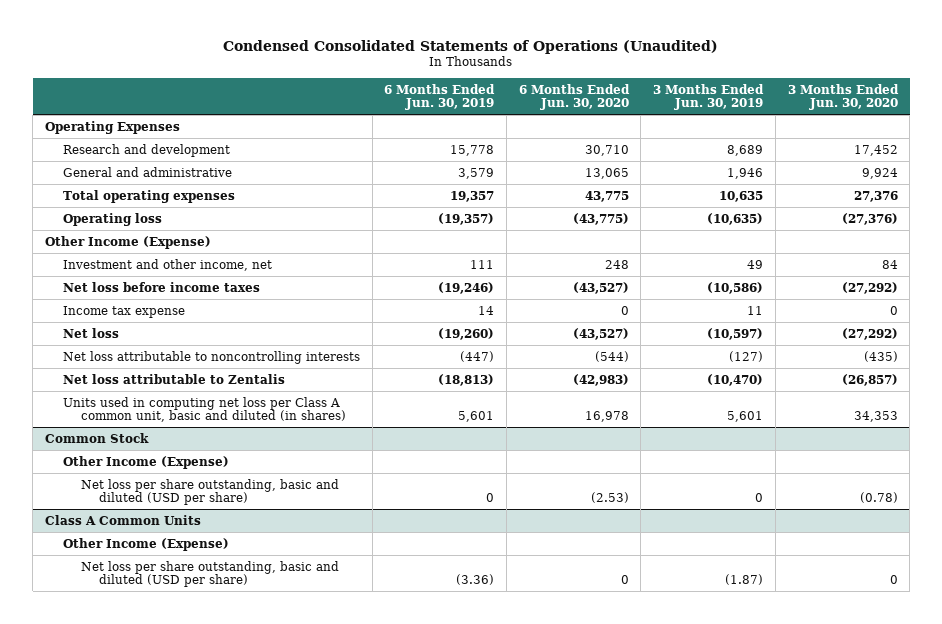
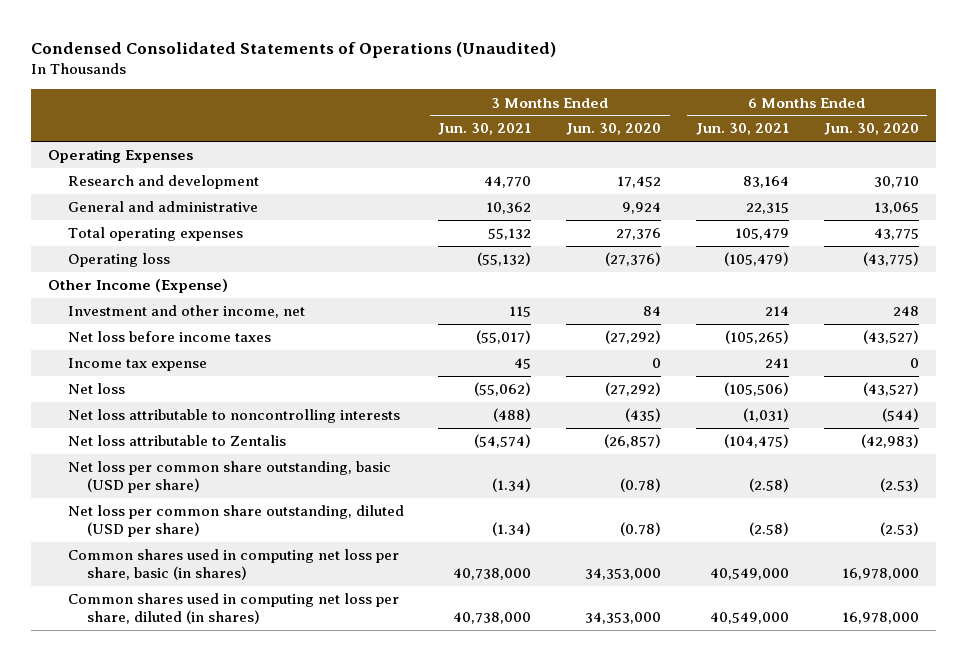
- | 6 Months Ended Jun. 30, 2019 | 6 Months Ended Jun. 30, 2020 | 3 Months Ended Jun. 30, 2019 | 3 Months Ended Jun. 30, 2020
+ | 3 Months Ended Jun. 30, 2021 | 3 Months Ended Jun. 30, 2020 | 6 Months Ended Jun. 30, 2021 | 6 Months Ended Jun. 30, 2020
- Units used in computing net loss per Class A common unit, basic and diluted (in shares) | 5,601 | 16,978 | 5,601 | 34,353
- Common Stock
- Other Income (Expense)
- Net loss per share outstanding, basic and diluted (USD per share) | 0 | (2.53) | 0 | (0.78)
- Class A Common Units
- Other Income (Expense)
- Net loss per share outstanding, basic and diluted (USD per share) | (3.36) | 0 | (1.87) | 0
+ Net loss per common share outstanding, basic (USD per share) | (1.34) | (0.78) | (2.58) | (2.53)
+ Net loss per common share outstanding, diluted (USD per share) | (1.34) | (0.78) | (2.58) | (2.53)
+ Common shares used in computing net loss per share, basic (in shares) | 40,738,000 | 34,353,000 | 40,549,000 | 16,978,000
+ Common shares used in computing net loss per share, diluted (in shares) | 40,738,000 | 34,353,000 | 40,549,000 | 16,978,000

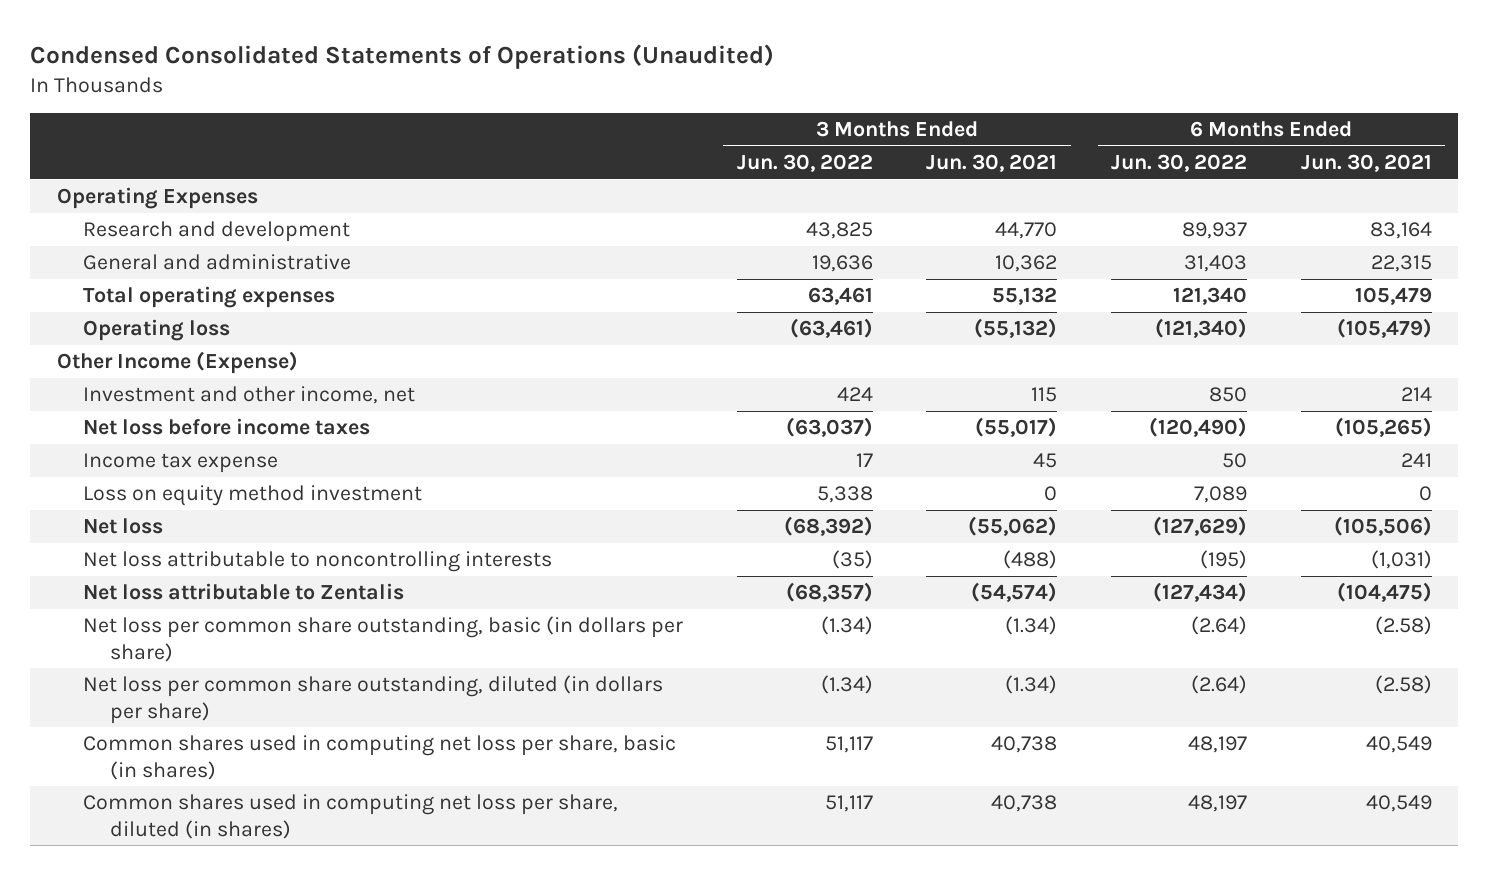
- | 3 Months Ended Jun. 30, 2021 | 3 Months Ended Jun. 30, 2020 | 6 Months Ended Jun. 30, 2021 | 6 Months Ended Jun. 30, 2020
+ | 3 Months Ended Jun. 30, 2022 | 3 Months Ended Jun. 30, 2021 | 6 Months Ended Jun. 30, 2022 | 6 Months Ended Jun. 30, 2021
+ Loss on equity method investment | 5,338 | 0 | 7,089 | 0
- Net loss per common share outstanding, basic (USD per share) | (1.34) | (0.78) | (2.58) | (2.53)
- Net loss per common share outstanding, diluted (USD per share) | (1.34) | (0.78) | (2.58) | (2.53)
- Common shares used in computing net loss per share, basic (in shares) | 40,738,000 | 34,353,000 | 40,549,000 | 16,978,000
- Common shares used in computing net loss per share, diluted (in shares) | 40,738,000 | 34,353,000 | 40,549,000 | 16,978,000
+ Net loss per common share outstanding, basic (in dollars per share) | (1.34) | (1.34) | (2.64) | (2.58)
+ Net loss per common share outstanding, diluted (in dollars per share) | (1.34) | (1.34) | (2.64) | (2.58)
+ Common shares used in computing net loss per share, basic (in shares) | 51,117 | 40,738 | 48,197 | 40,549
+ Common shares used in computing net loss per share, diluted (in shares) | 51,117 | 40,738 | 48,197 | 40,549

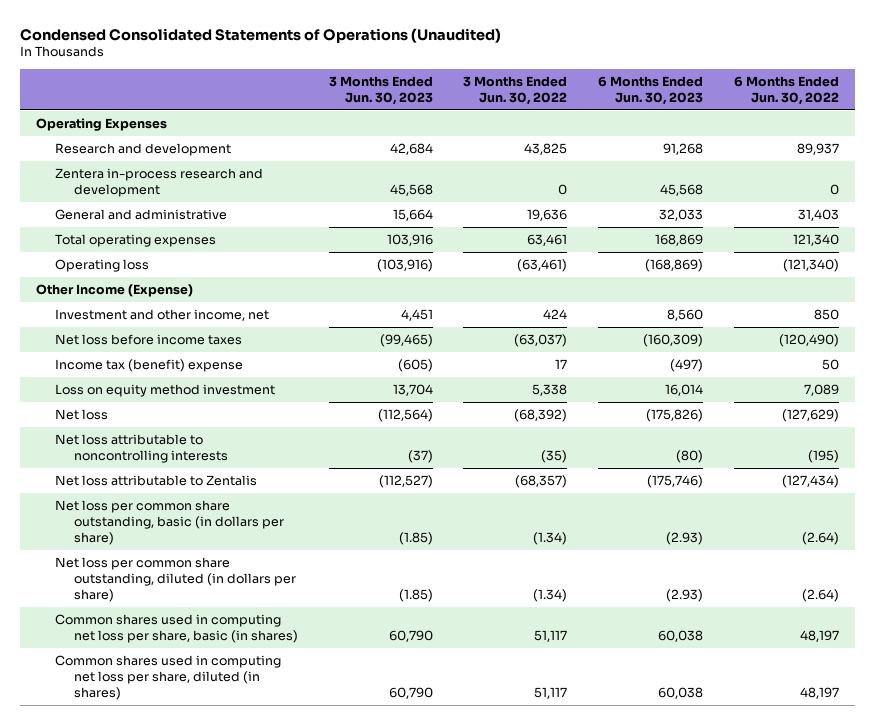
- | 3 Months Ended Jun. 30, 2022 | 3 Months Ended Jun. 30, 2021 | 6 Months Ended Jun. 30, 2022 | 6 Months Ended Jun. 30, 2021
+ | 3 Months Ended Jun. 30, 2023 | 3 Months Ended Jun. 30, 2022 | 6 Months Ended Jun. 30, 2023 | 6 Months Ended Jun. 30, 2022
+ Zentera in-process research and development | 45,568 | 0 | 45,568 | 0
- Income tax expense | 17 | 45 | 50 | 241
+ Income tax (benefit) expense | (605) | 17 | (497) | 50

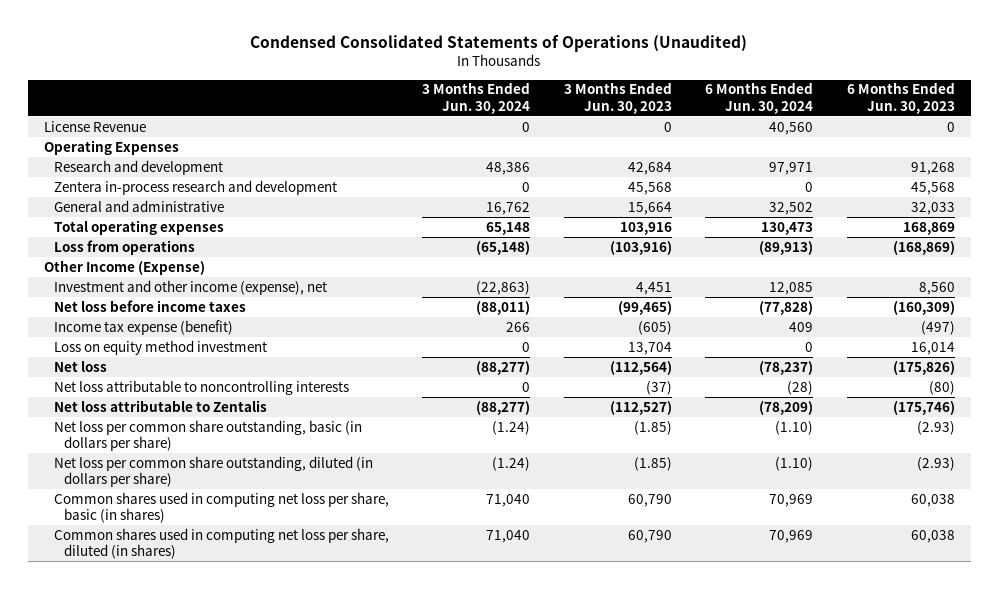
- | 3 Months Ended Jun. 30, 2023 | 3 Months Ended Jun. 30, 2022 | 6 Months Ended Jun. 30, 2023 | 6 Months Ended Jun. 30, 2022
+ | 3 Months Ended Jun. 30, 2024 | 3 Months Ended Jun. 30, 2023 | 6 Months Ended Jun. 30, 2024 | 6 Months Ended Jun. 30, 2023
+ License Revenue | 0 | 0 | 40,560 | 0
- Operating loss | (103,916) | (63,461) | (168,869) | (121,340)
+ Loss from operations | (65,148) | (103,916) | (89,913) | (168,869)
- Investment and other income, net | 4,451 | 424 | 8,560 | 850
+ Investment and other income (expense), net | (22,863) | 4,451 | 12,085 | 8,560
- Income tax (benefit) expense | (605) | 17 | (497) | 50
+ Income tax expense (benefit) | 266 | (605) | 409 | (497)

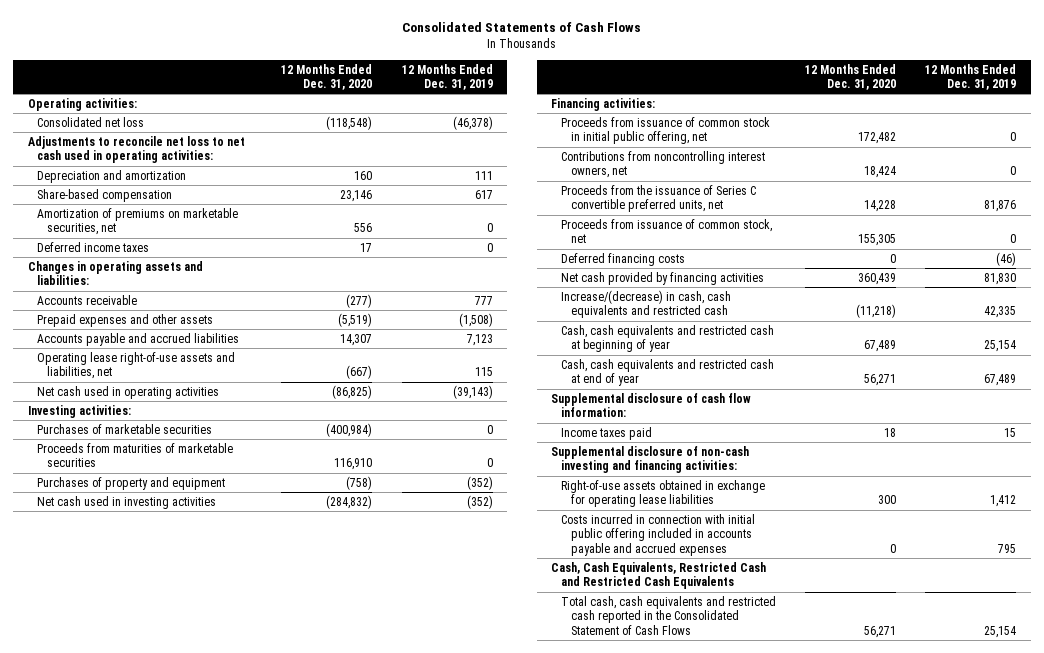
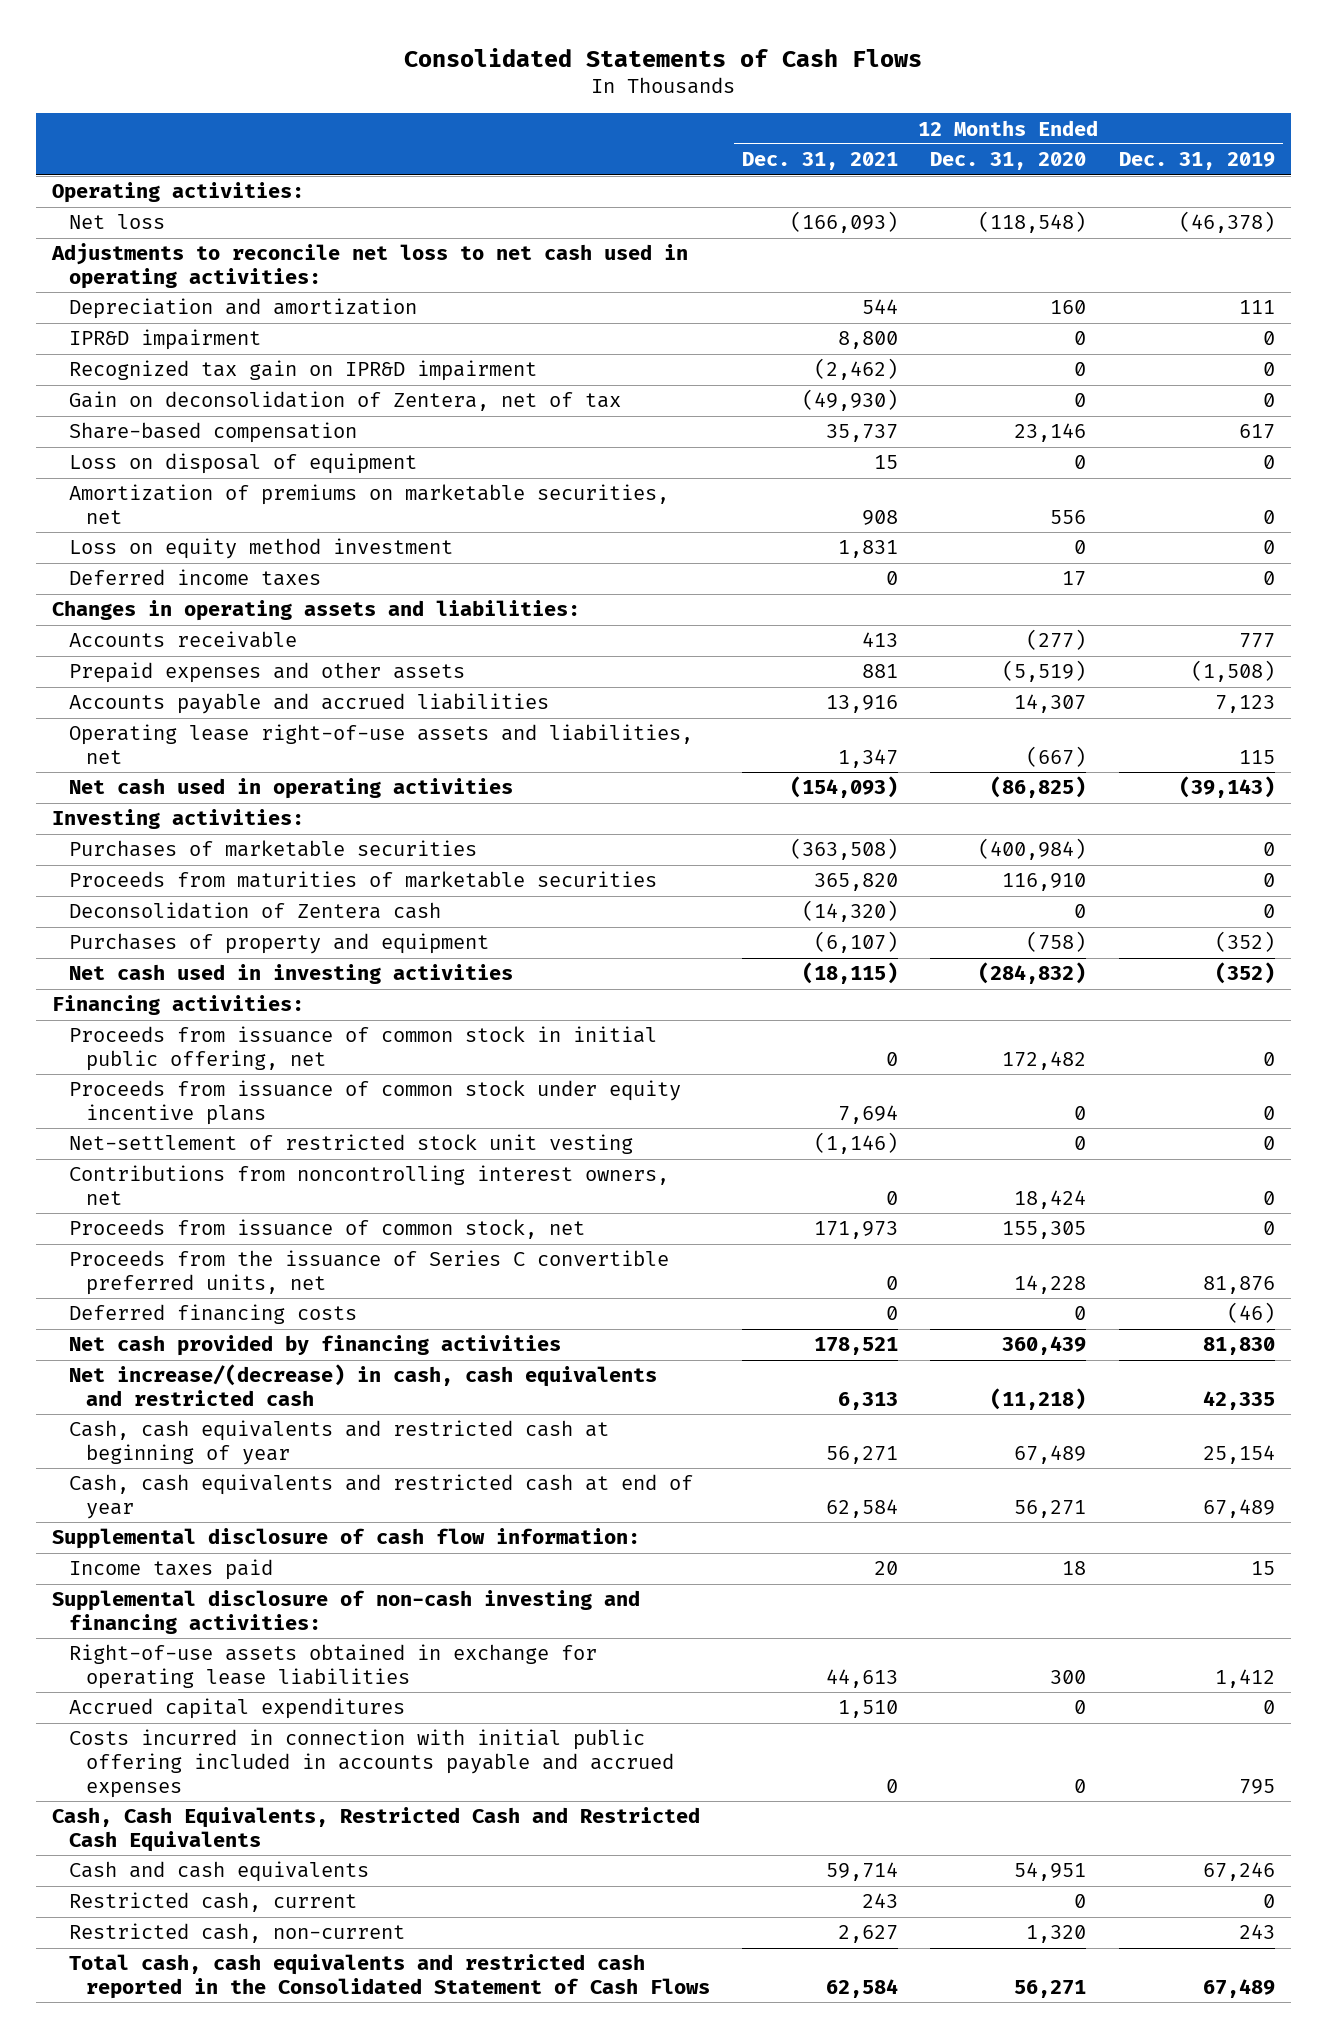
- | 12 Months Ended Dec. 31, 2020 | 12 Months Ended Dec. 31, 2019
+ | 12 Months Ended Dec. 31, 2021 | 12 Months Ended Dec. 31, 2020 | 12 Months Ended Dec. 31, 2019
- Consolidated net loss | (118,548) | (46,378)
+ Net loss | (166,093) | (118,548) | (46,378)
+ IPR&D impairment | 8,800 | 0 | 0
+ Recognized tax gain on IPR&D impairment | (2,462) | 0 | 0
+ Gain on deconsolidation of Zentera, net of tax | (49,930) | 0 | 0
+ Loss on disposal of equipment | 15 | 0 | 0
+ Loss on equity method investment | 1,831 | 0 | 0
+ Deconsolidation of Zentera cash | (14,320) | 0 | 0
+ Proceeds from issuance of common stock under equity incentive plans | 7,694 | 0 | 0
+ Net-settlement of restricted stock unit vesting | (1,146) | 0 | 0
moved down: Proceeds from the issuance of Series C convertible preferred units, net | 0 | 14,228 | 81,876
- Increase/(decrease) in cash, cash equivalents and restricted cash | (11,218) | 42,335
+ Net increase/(decrease) in cash, cash equivalents and restricted cash | 6,313 | (11,218) | 42,335
+ Accrued capital expenditures | 1,510 | 0 | 0
- Total cash, cash equivalents and restricted cash reported in the Consolidated Statement of Cash Flows | 56,271 | 25,154
+ Cash and cash equivalents | 59,714 | 54,951 | 67,246
+ Restricted cash, current | 243 | 0 | 0
+ Restricted cash, non-current | 2,627 | 1,320 | 243
+ Total cash, cash equivalents and restricted cash reported in the Consolidated Statement of Cash Flows | 62,584 | 56,271 | 67,489

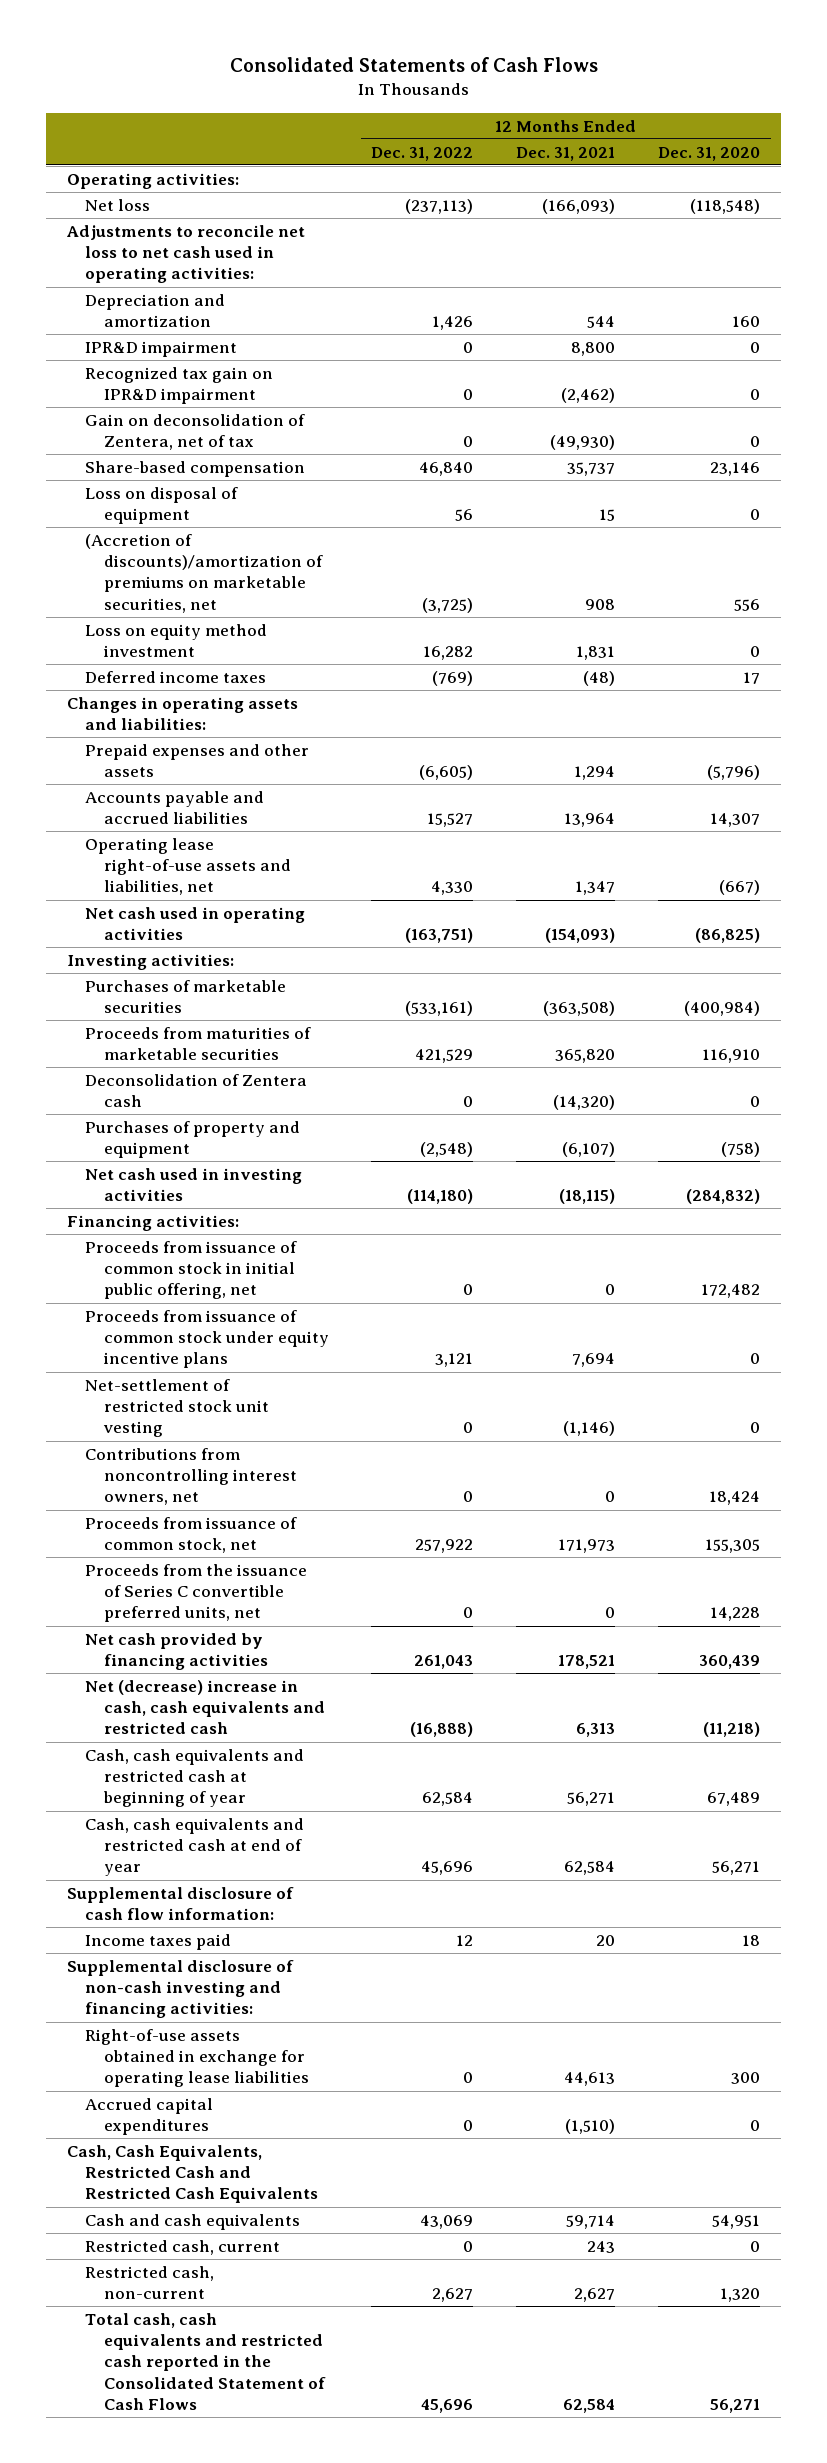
- | 12 Months Ended Dec. 31, 2021 | 12 Months Ended Dec. 31, 2020 | 12 Months Ended Dec. 31, 2019
+ | 12 Months Ended Dec. 31, 2022 | 12 Months Ended Dec. 31, 2021 | 12 Months Ended Dec. 31, 2020
- Amortization of premiums on marketable securities, net | 908 | 556 | 0
+ (Accretion of discounts)/amortization of premiums on marketable securities, net | (3,725) | 908 | 556
- Deferred income taxes | 0 | 17 | 0
+ Deferred income taxes | (769) | (48) | 17
- Accounts receivable | 413 | (277) | 777
- Prepaid expenses and other assets | 881 | (5,519) | (1,508)
- Accounts payable and accrued liabilities | 13,916 | 14,307 | 7,123
+ Prepaid expenses and other assets | (6,605) | 1,294 | (5,796)
+ Accounts payable and accrued liabilities | 15,527 | 13,964 | 14,307
- Deferred financing costs | 0 | 0 | (46)
- Net increase/(decrease) in cash, cash equivalents and restricted cash | 6,313 | (11,218) | 42,335
+ Net (decrease) increase in cash, cash equivalents and restricted cash | (16,888) | 6,313 | (11,218)
- Accrued capital expenditures | 1,510 | 0 | 0
- Costs incurred in connection with initial public offering included in accounts payable and accrued expenses | 0 | 0 | 795
+ Accrued capital expenditures | 0 | (1,510) | 0

